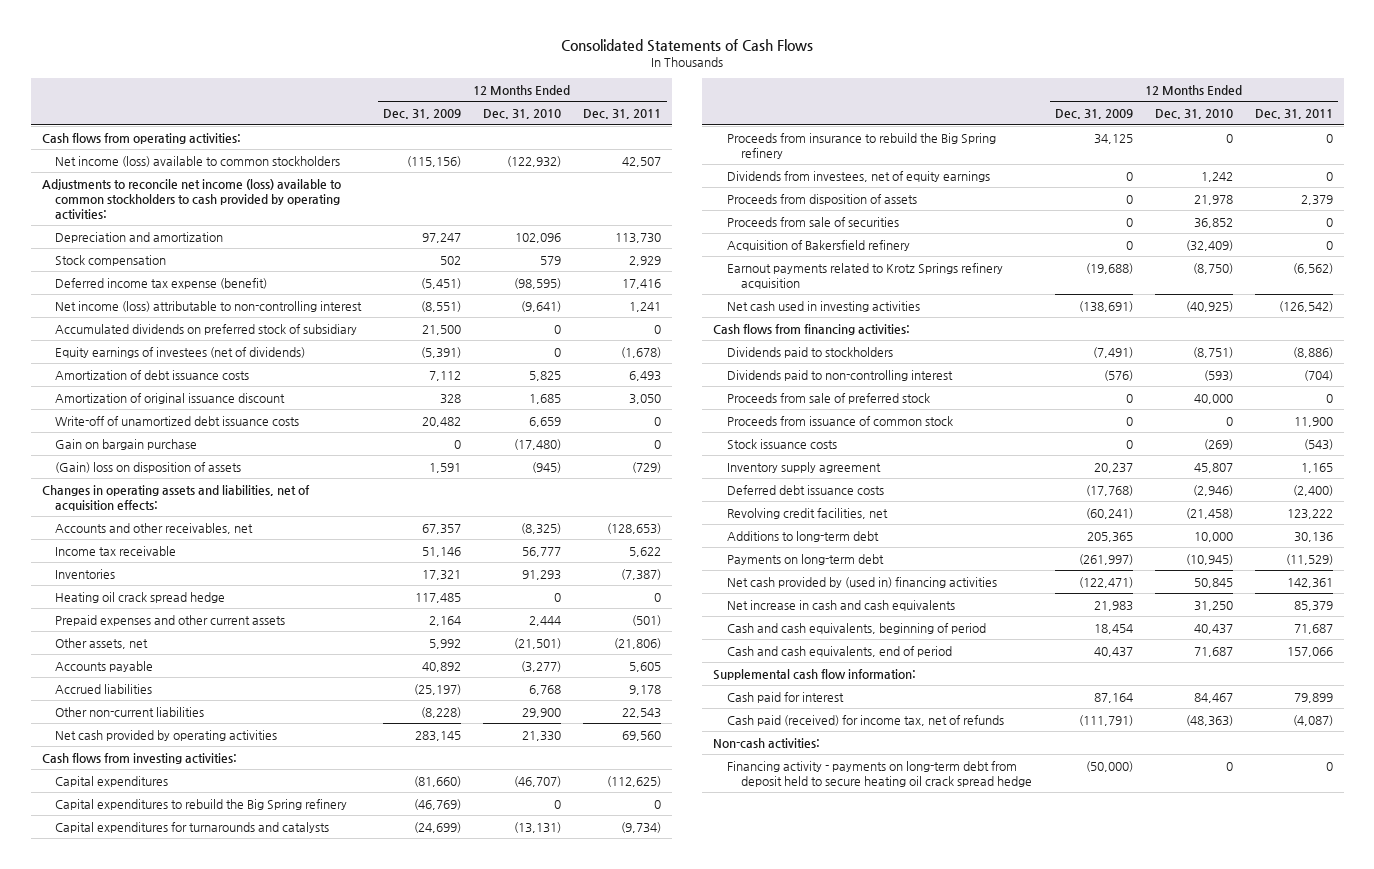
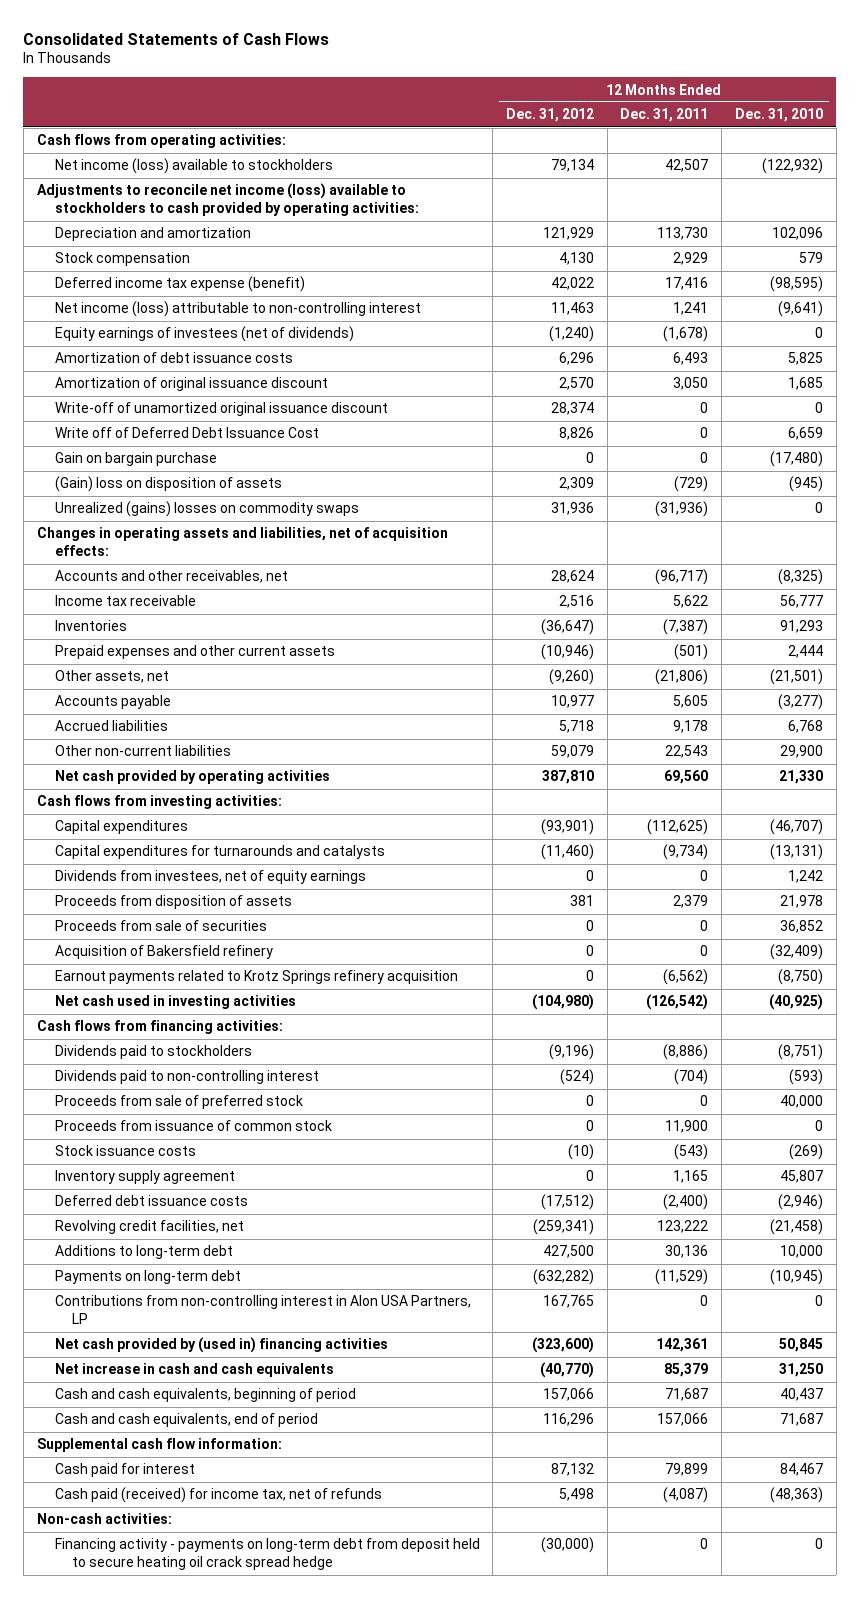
- | 12 Months Ended Dec. 31, 2009 | 12 Months Ended Dec. 31, 2010 | 12 Months Ended Dec. 31, 2011
+ | 12 Months Ended Dec. 31, 2012 | 12 Months Ended Dec. 31, 2011 | 12 Months Ended Dec. 31, 2010
- Net income (loss) available to common stockholders | (115,156) | (122,932) | 42,507
- Adjustments to reconcile net income (loss) available to common stockholders to cash provided by operating activities:
+ Net income (loss) available to stockholders | 79,134 | 42,507 | (122,932)
+ Adjustments to reconcile net income (loss) available to stockholders to cash provided by operating activities:
- Accumulated dividends on preferred stock of subsidiary | 21,500 | 0 | 0
- Write-off of unamortized debt issuance costs | 20,482 | 6,659 | 0
+ Write-off of unamortized original issuance discount | 28,374 | 0 | 0
+ Write off of Deferred Debt Issuance Cost | 8,826 | 0 | 6,659
+ Unrealized (gains) losses on commodity swaps | 31,936 | (31,936) | 0
- Accounts and other receivables, net | 67,357 | (8,325) | (128,653)
+ Accounts and other receivables, net | 28,624 | (96,717) | (8,325)
- Heating oil crack spread hedge | 117,485 | 0 | 0
- Capital expenditures to rebuild the Big Spring refinery | (46,769) | 0 | 0
- Proceeds from insurance to rebuild the Big Spring refinery | 34,125 | 0 | 0
+ Contributions from non-controlling interest in Alon USA Partners, LP | 167,765 | 0 | 0

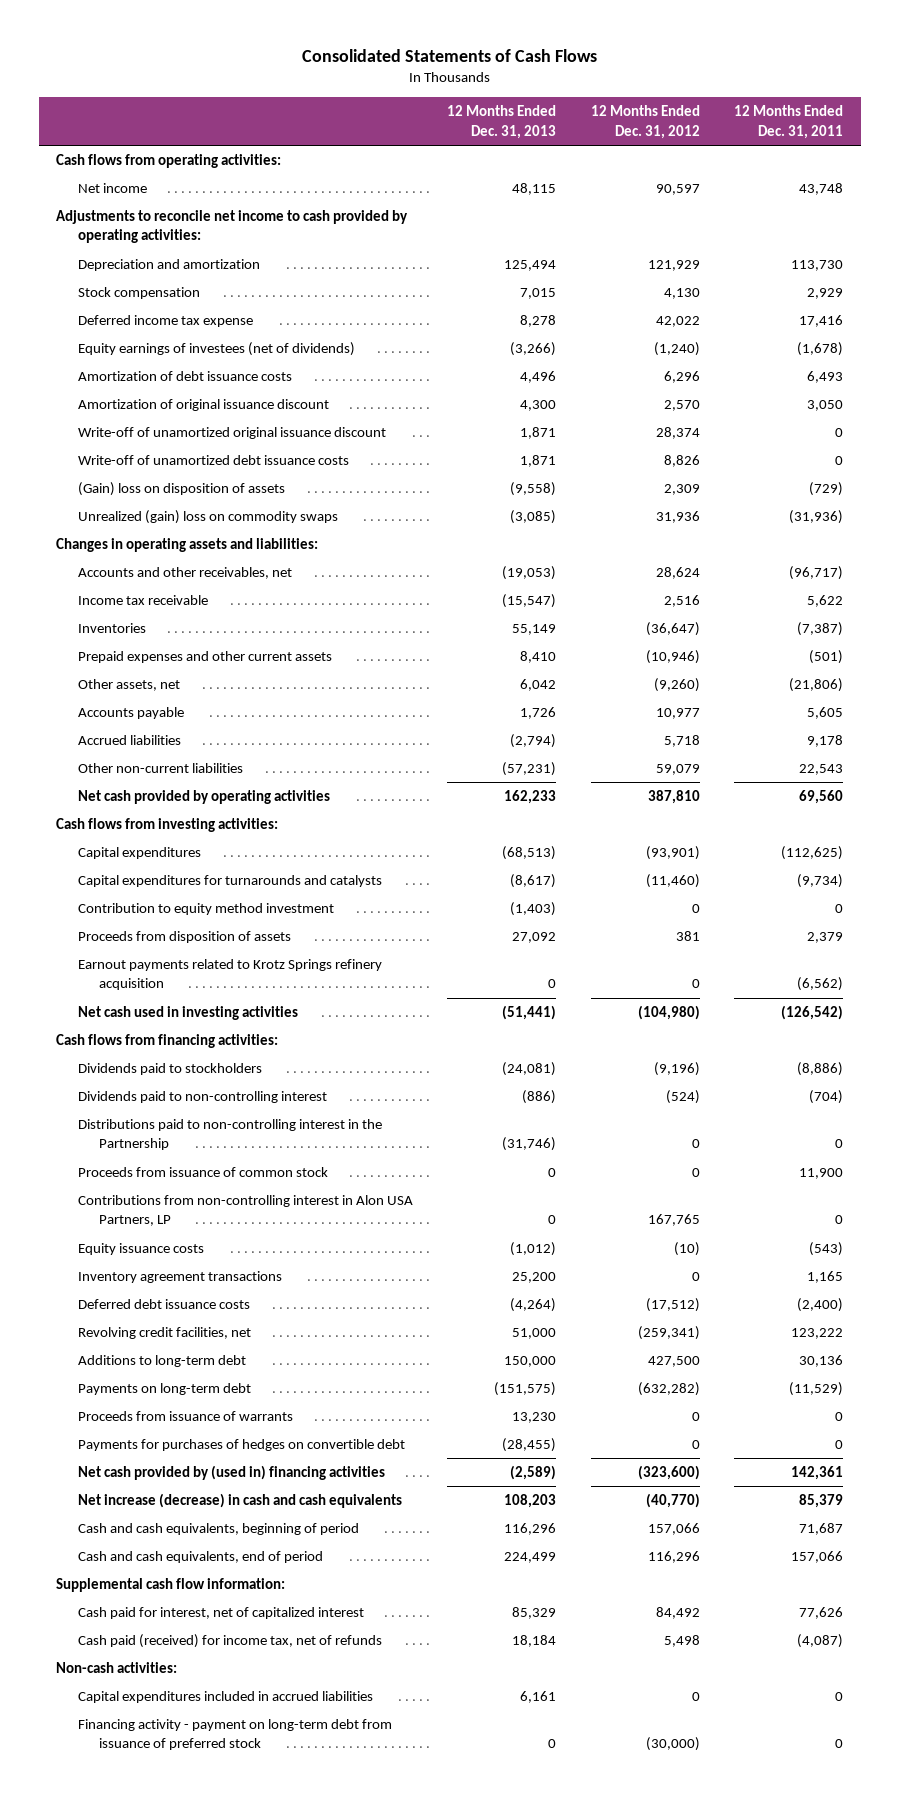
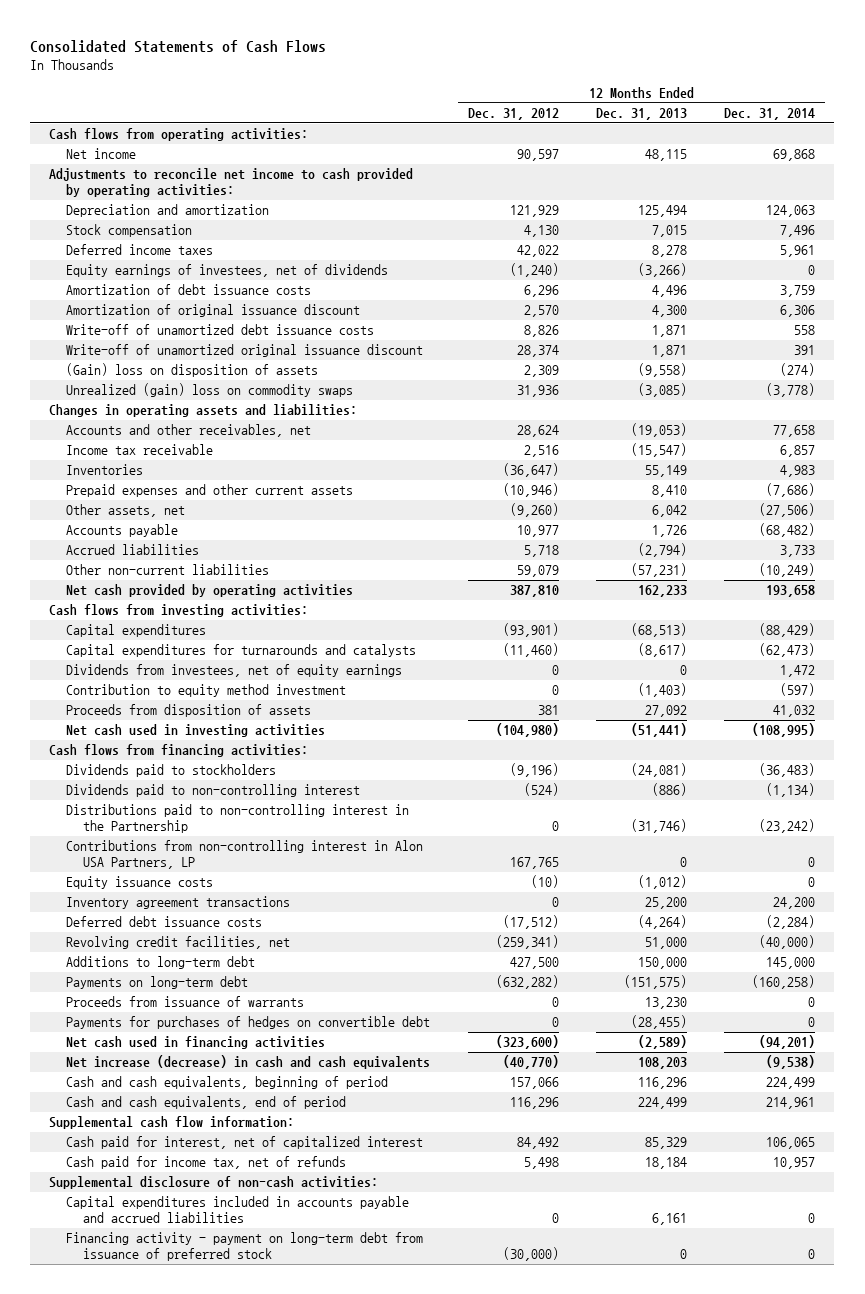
- | 12 Months Ended Dec. 31, 2013 | 12 Months Ended Dec. 31, 2012 | 12 Months Ended Dec. 31, 2011
+ | 12 Months Ended Dec. 31, 2012 | 12 Months Ended Dec. 31, 2013 | 12 Months Ended Dec. 31, 2014
- Deferred income tax expense | 8,278 | 42,022 | 17,416
- Equity earnings of investees (net of dividends) | (3,266) | (1,240) | (1,678)
+ Deferred income taxes | 42,022 | 8,278 | 5,961
+ Equity earnings of investees, net of dividends | (1,240) | (3,266) | 0
moved down: Write-off of unamortized original issuance discount | 28,374 | 1,871 | 391
+ Dividends from investees, net of equity earnings | 0 | 0 | 1,472
- Earnout payments related to Krotz Springs refinery acquisition | 0 | 0 | (6,562)
- Proceeds from issuance of common stock | 0 | 0 | 11,900
- Net cash provided by (used in) financing activities | (2,589) | (323,600) | 142,361
+ Net cash used in financing activities | (323,600) | (2,589) | (94,201)
- Cash paid (received) for income tax, net of refunds | 18,184 | 5,498 | (4,087)
- Non-cash activities:
- Capital expenditures included in accrued liabilities | 6,161 | 0 | 0
+ Cash paid for income tax, net of refunds | 5,498 | 18,184 | 10,957
+ Supplemental disclosure of non-cash activities:
+ Capital expenditures included in accounts payable and accrued liabilities | 0 | 6,161 | 0

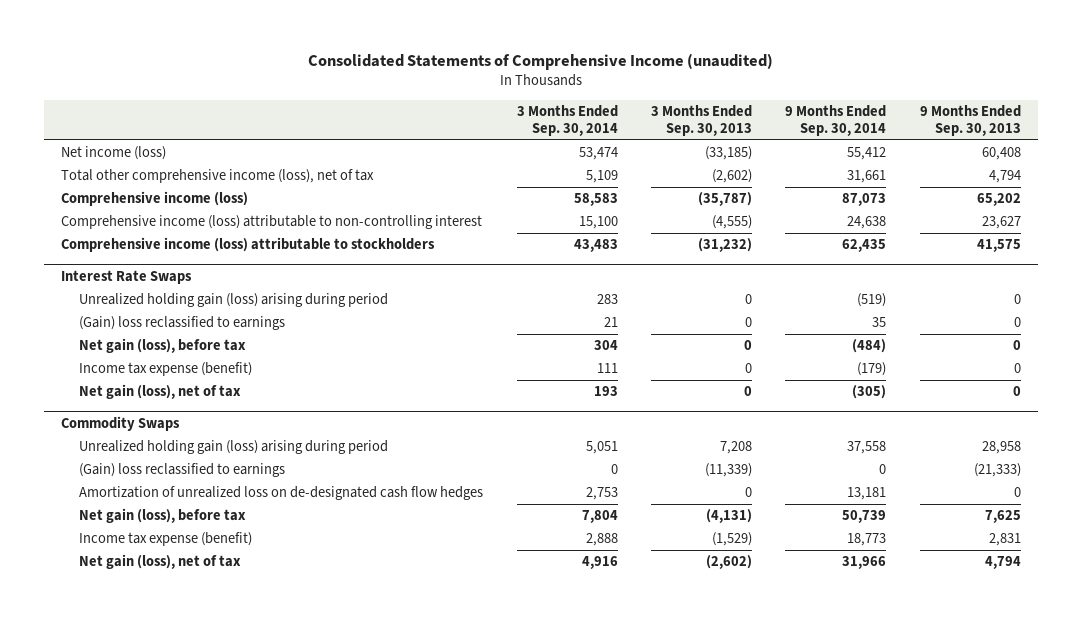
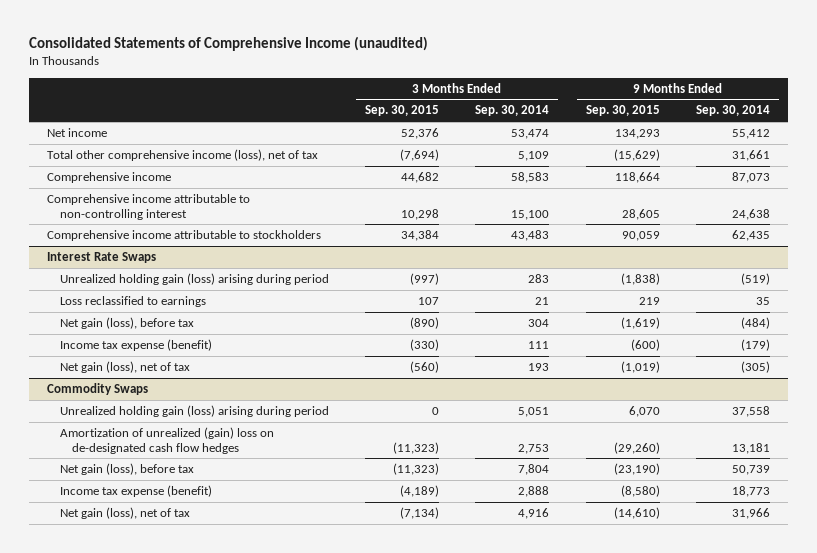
- | 3 Months Ended Sep. 30, 2014 | 3 Months Ended Sep. 30, 2013 | 9 Months Ended Sep. 30, 2014 | 9 Months Ended Sep. 30, 2013
+ | 3 Months Ended Sep. 30, 2015 | 3 Months Ended Sep. 30, 2014 | 9 Months Ended Sep. 30, 2015 | 9 Months Ended Sep. 30, 2014
- Net income (loss) | 53,474 | (33,185) | 55,412 | 60,408
+ Net income | 52,376 | 53,474 | 134,293 | 55,412
- Comprehensive income (loss) | 58,583 | (35,787) | 87,073 | 65,202
- Comprehensive income (loss) attributable to non-controlling interest | 15,100 | (4,555) | 24,638 | 23,627
- Comprehensive income (loss) attributable to stockholders | 43,483 | (31,232) | 62,435 | 41,575
+ Comprehensive income | 44,682 | 58,583 | 118,664 | 87,073
+ Comprehensive income attributable to non-controlling interest | 10,298 | 15,100 | 28,605 | 24,638
+ Comprehensive income attributable to stockholders | 34,384 | 43,483 | 90,059 | 62,435
@ Interest Rate Swaps
- (Gain) loss reclassified to earnings | 21 | 0 | 35 | 0
+ Loss reclassified to earnings | 107 | 21 | 219 | 35
@ Commodity Swaps
- (Gain) loss reclassified to earnings | 0 | (11,339) | 0 | (21,333)
- Amortization of unrealized loss on de-designated cash flow hedges | 2,753 | 0 | 13,181 | 0
+ Amortization of unrealized (gain) loss on de-designated cash flow hedges | (11,323) | 2,753 | (29,260) | 13,181

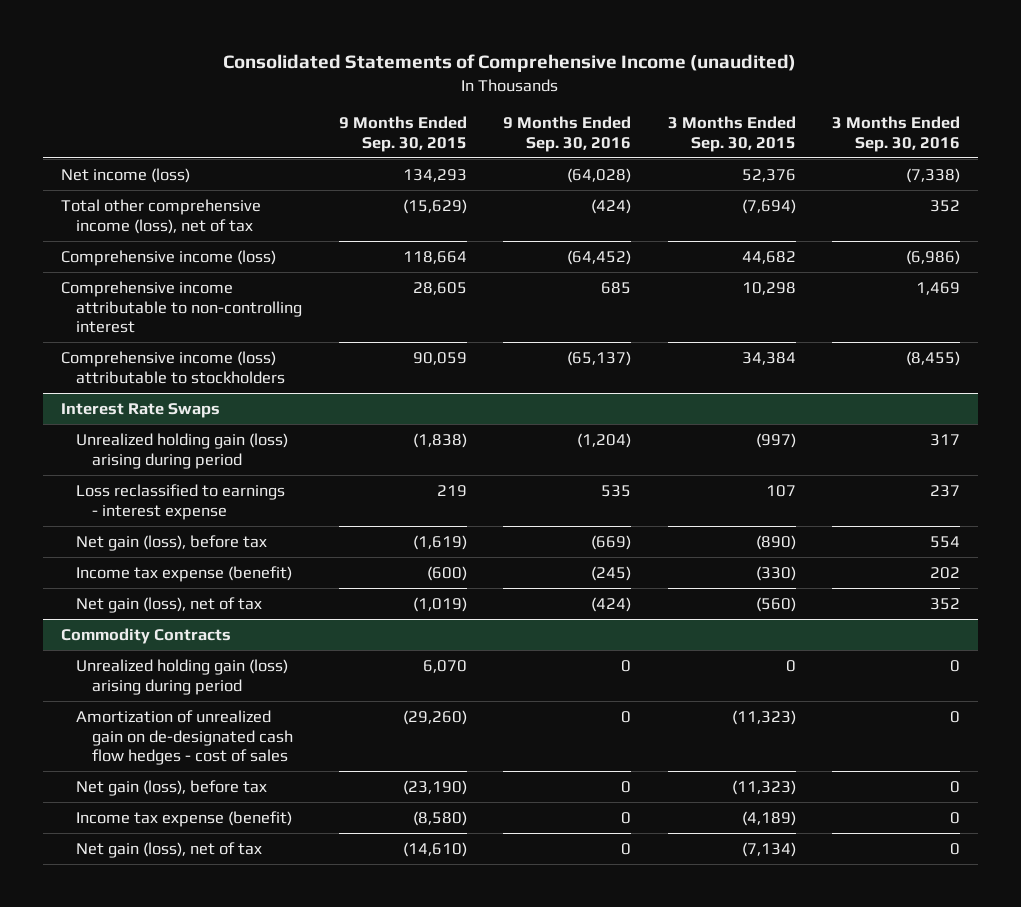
- | 3 Months Ended Sep. 30, 2015 | 3 Months Ended Sep. 30, 2014 | 9 Months Ended Sep. 30, 2015 | 9 Months Ended Sep. 30, 2014
+ | 9 Months Ended Sep. 30, 2015 | 9 Months Ended Sep. 30, 2016 | 3 Months Ended Sep. 30, 2015 | 3 Months Ended Sep. 30, 2016
- Net income | 52,376 | 53,474 | 134,293 | 55,412
+ Net income (loss) | 134,293 | (64,028) | 52,376 | (7,338)
- Comprehensive income | 44,682 | 58,583 | 118,664 | 87,073
+ Comprehensive income (loss) | 118,664 | (64,452) | 44,682 | (6,986)
- Comprehensive income attributable to stockholders | 34,384 | 43,483 | 90,059 | 62,435
+ Comprehensive income (loss) attributable to stockholders | 90,059 | (65,137) | 34,384 | (8,455)
@ Interest Rate Swaps
- Loss reclassified to earnings | 107 | 21 | 219 | 35
+ Loss reclassified to earnings - interest expense | 219 | 535 | 107 | 237
- Commodity Swaps
+ Commodity Contracts
- Amortization of unrealized (gain) loss on de-designated cash flow hedges | (11,323) | 2,753 | (29,260) | 13,181
+ Amortization of unrealized gain on de-designated cash flow hedges - cost of sales | (29,260) | 0 | (11,323) | 0

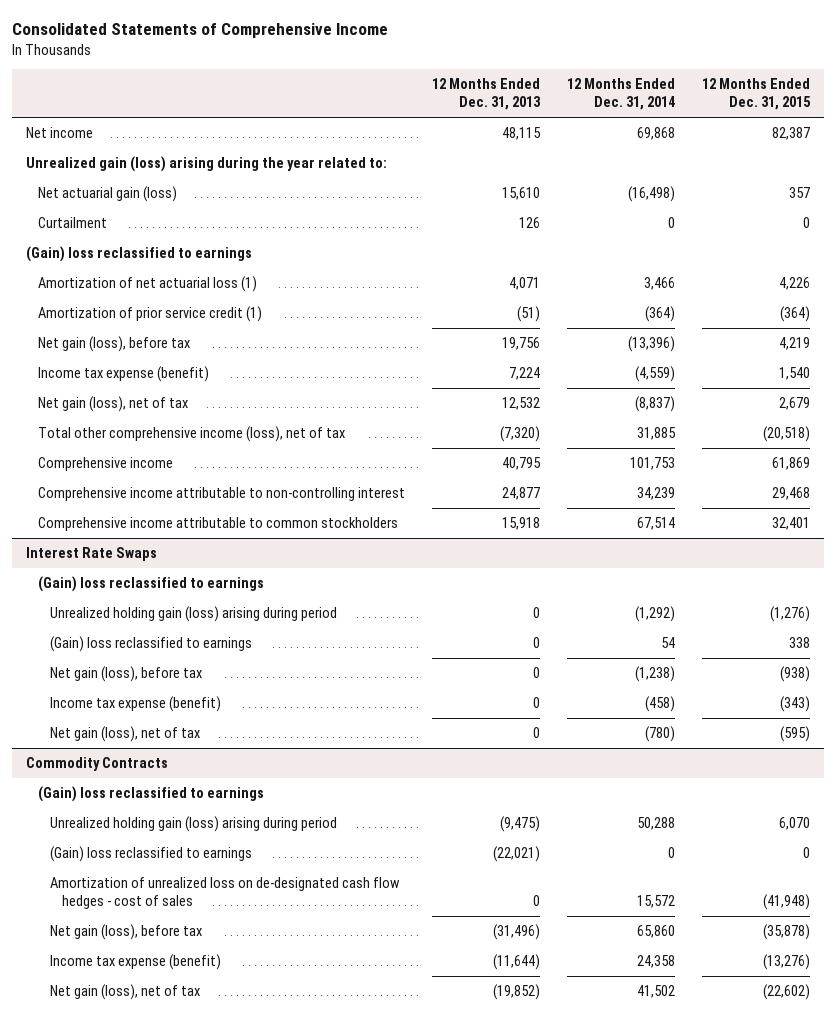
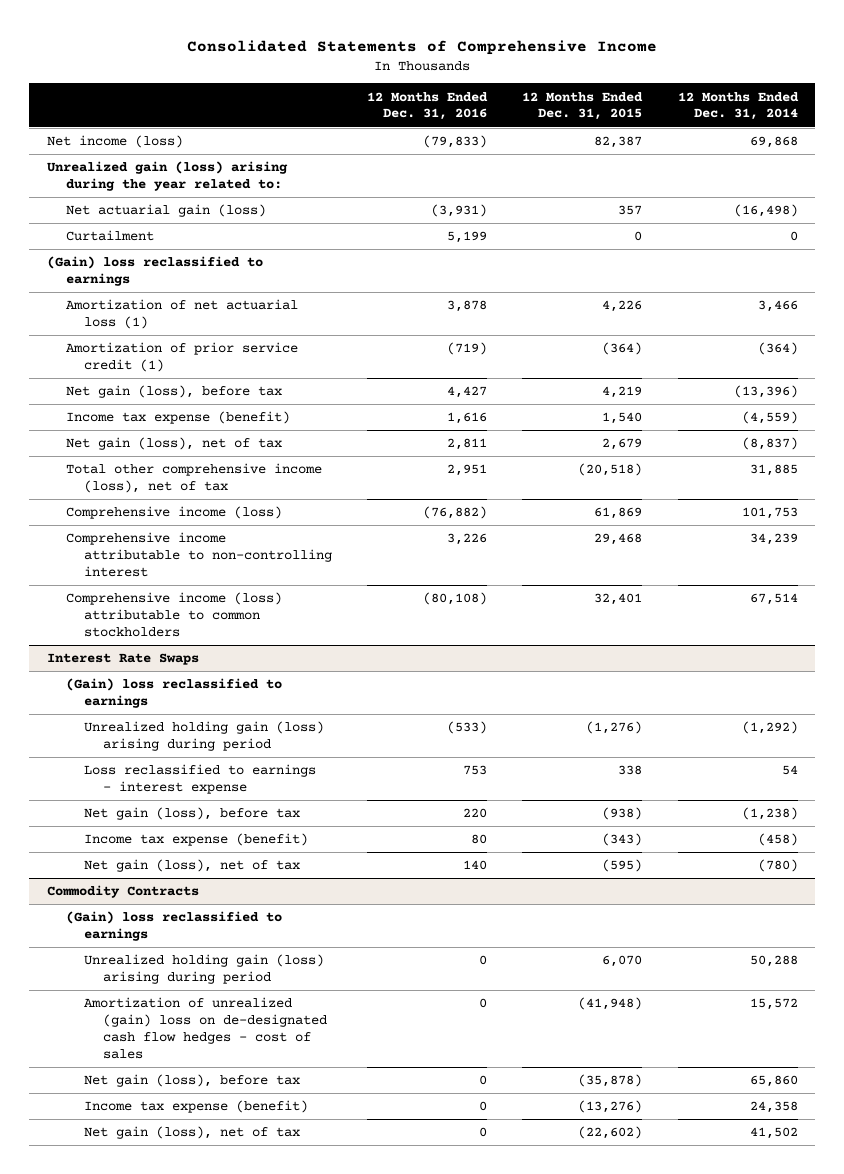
- | 12 Months Ended Dec. 31, 2013 | 12 Months Ended Dec. 31, 2014 | 12 Months Ended Dec. 31, 2015
+ | 12 Months Ended Dec. 31, 2016 | 12 Months Ended Dec. 31, 2015 | 12 Months Ended Dec. 31, 2014
- Net income | 48,115 | 69,868 | 82,387
+ Net income (loss) | (79,833) | 82,387 | 69,868
- Comprehensive income | 40,795 | 101,753 | 61,869
+ Comprehensive income (loss) | (76,882) | 61,869 | 101,753
- Comprehensive income attributable to common stockholders | 15,918 | 67,514 | 32,401
+ Comprehensive income (loss) attributable to common stockholders | (80,108) | 32,401 | 67,514
@ Interest Rate Swaps
- (Gain) loss reclassified to earnings | 0 | 54 | 338
+ Loss reclassified to earnings - interest expense | 753 | 338 | 54
@ Commodity Contracts
- (Gain) loss reclassified to earnings | (22,021) | 0 | 0
- Amortization of unrealized loss on de-designated cash flow hedges - cost of sales | 0 | 15,572 | (41,948)
+ Amortization of unrealized (gain) loss on de-designated cash flow hedges - cost of sales | 0 | (41,948) | 15,572

